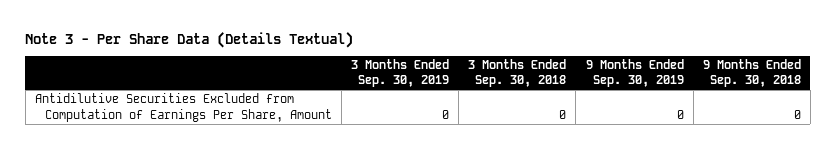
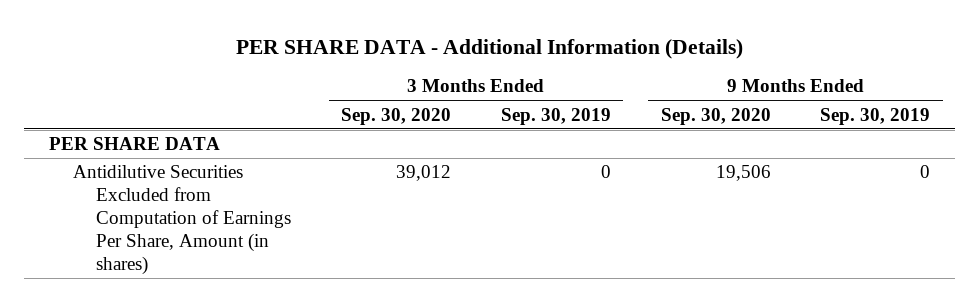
- Note 3 - Per Share Data (Details Textual)
+ PER SHARE DATA - Additional Information (Details)
- | 3 Months Ended Sep. 30, 2019 | 3 Months Ended Sep. 30, 2018 | 9 Months Ended Sep. 30, 2019 | 9 Months Ended Sep. 30, 2018
+ | 3 Months Ended Sep. 30, 2020 | 3 Months Ended Sep. 30, 2019 | 9 Months Ended Sep. 30, 2020 | 9 Months Ended Sep. 30, 2019
- Antidilutive Securities Excluded from Computation of Earnings Per Share, Amount | 0 | 0 | 0 | 0
+ PER SHARE DATA
+ Antidilutive Securities Excluded from Computation of Earnings Per Share, Amount (in shares) | 39,012 | 0 | 19,506 | 0

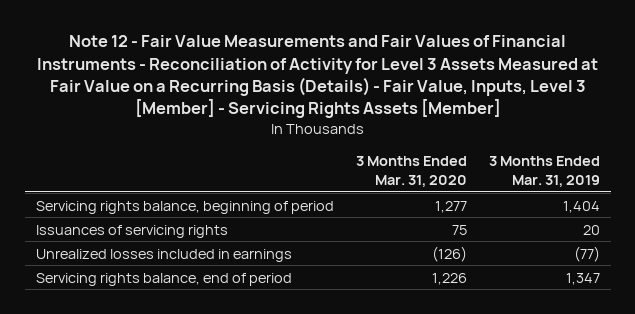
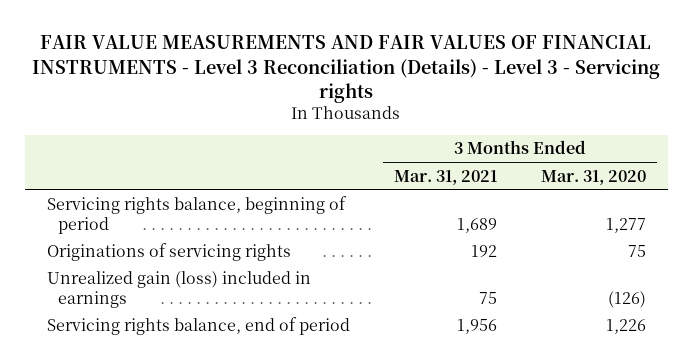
- Note 12 - Fair Value Measurements and Fair Values of Financial Instruments - Reconciliation of Activity for Level 3 Assets Measured at Fair Value on a Recurring Basis (Details) - Fair Value, Inputs, Level 3 [Member] - Servicing Rights Assets [Member]
+ FAIR VALUE MEASUREMENTS AND FAIR VALUES OF FINANCIAL INSTRUMENTS - Level 3 Reconciliation (Details) - Level 3 - Servicing rights
- | 3 Months Ended Mar. 31, 2020 | 3 Months Ended Mar. 31, 2019
+ | 3 Months Ended Mar. 31, 2021 | 3 Months Ended Mar. 31, 2020
- Issuances of servicing rights | 75 | 20
- Unrealized losses included in earnings | (126) | (77)
+ Originations of servicing rights | 192 | 75
+ Unrealized gain (loss) included in earnings | 75 | (126)

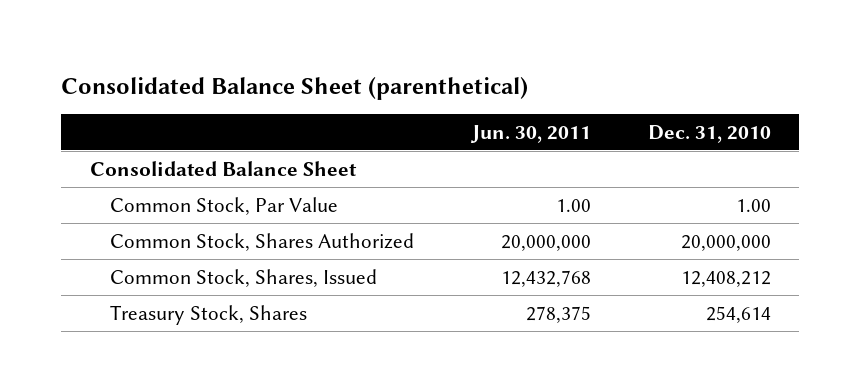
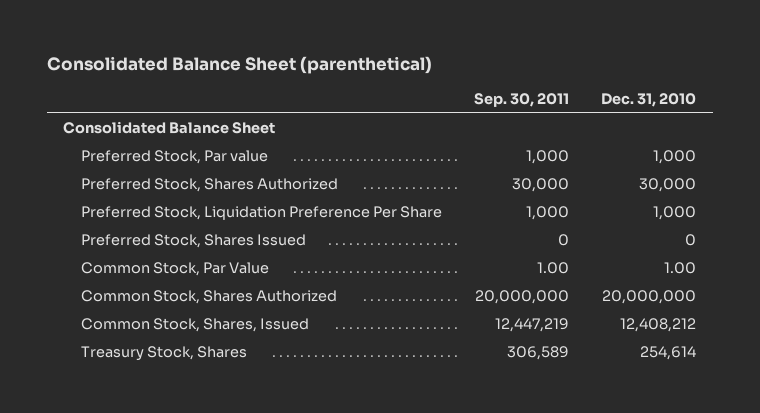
- | Jun. 30, 2011 | Dec. 31, 2010
+ | Sep. 30, 2011 | Dec. 31, 2010
+ Preferred Stock, Par value | 1,000 | 1,000
+ Preferred Stock, Shares Authorized | 30,000 | 30,000
+ Preferred Stock, Liquidation Preference Per Share | 1,000 | 1,000
+ Preferred Stock, Shares Issued | 0 | 0

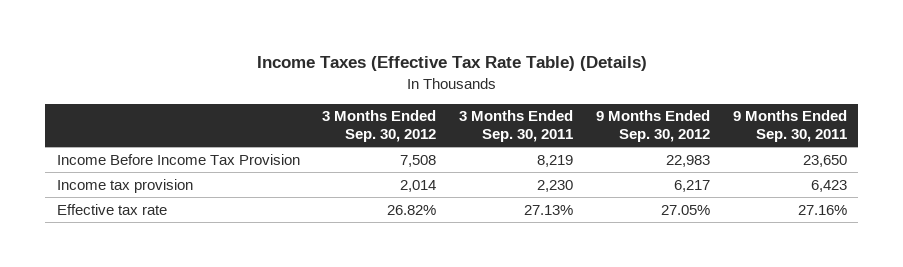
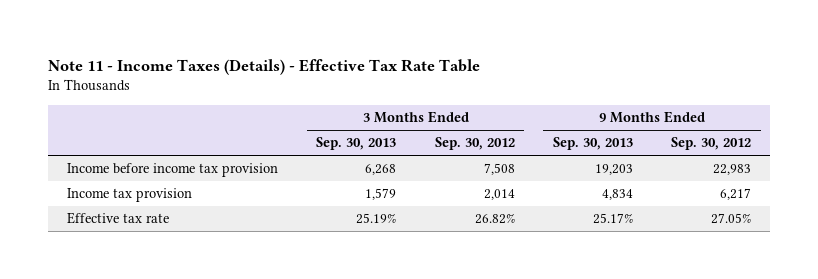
- Income Taxes (Effective Tax Rate Table) (Details)
+ Note 11 - Income Taxes (Details) - Effective Tax Rate Table
- | 3 Months Ended Sep. 30, 2012 | 3 Months Ended Sep. 30, 2011 | 9 Months Ended Sep. 30, 2012 | 9 Months Ended Sep. 30, 2011
+ | 3 Months Ended Sep. 30, 2013 | 3 Months Ended Sep. 30, 2012 | 9 Months Ended Sep. 30, 2013 | 9 Months Ended Sep. 30, 2012
- Income Before Income Tax Provision | 7,508 | 8,219 | 22,983 | 23,650
+ Income before income tax provision | 6,268 | 7,508 | 19,203 | 22,983

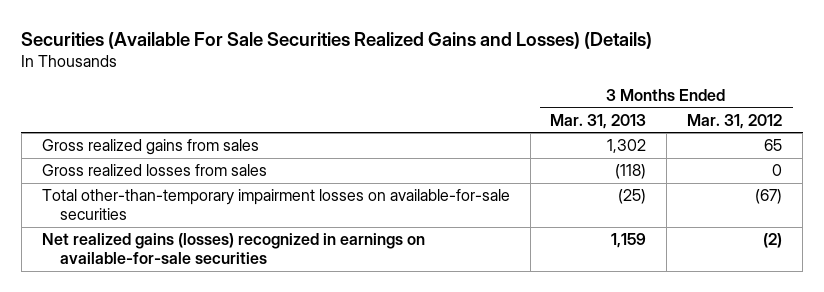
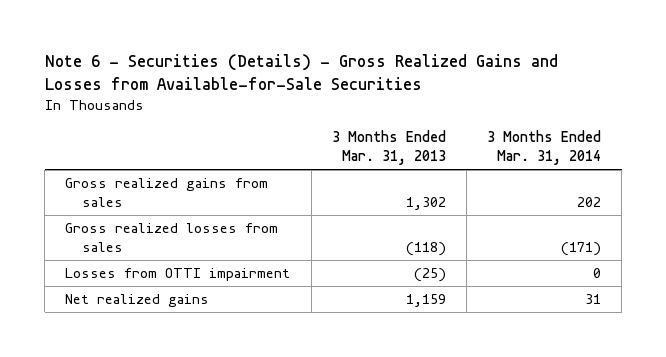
- Securities (Available For Sale Securities Realized Gains and Losses) (Details)
+ Note 6 - Securities (Details) - Gross Realized Gains and Losses from Available-for-Sale Securities
- | 3 Months Ended Mar. 31, 2013 | 3 Months Ended Mar. 31, 2012
+ | 3 Months Ended Mar. 31, 2013 | 3 Months Ended Mar. 31, 2014
- Total other-than-temporary impairment losses on available-for-sale securities | (25) | (67)
- Net realized gains (losses) recognized in earnings on available-for-sale securities | 1,159 | (2)
+ Losses from OTTI impairment | (25) | 0
+ Net realized gains | 1,159 | 31

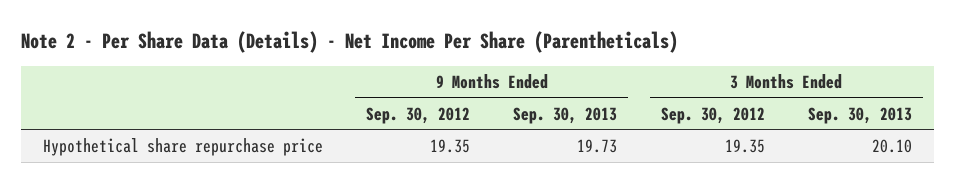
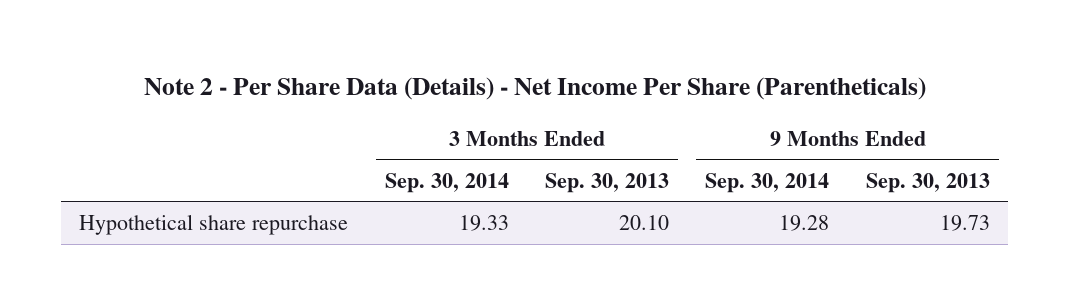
- | 9 Months Ended Sep. 30, 2012 | 9 Months Ended Sep. 30, 2013 | 3 Months Ended Sep. 30, 2012 | 3 Months Ended Sep. 30, 2013
+ | 3 Months Ended Sep. 30, 2014 | 3 Months Ended Sep. 30, 2013 | 9 Months Ended Sep. 30, 2014 | 9 Months Ended Sep. 30, 2013
- Hypothetical share repurchase price | 19.35 | 19.73 | 19.35 | 20.10
+ Hypothetical share repurchase | 19.33 | 20.10 | 19.28 | 19.73

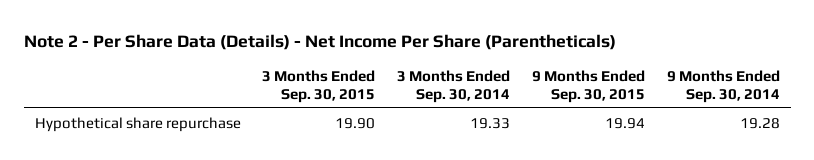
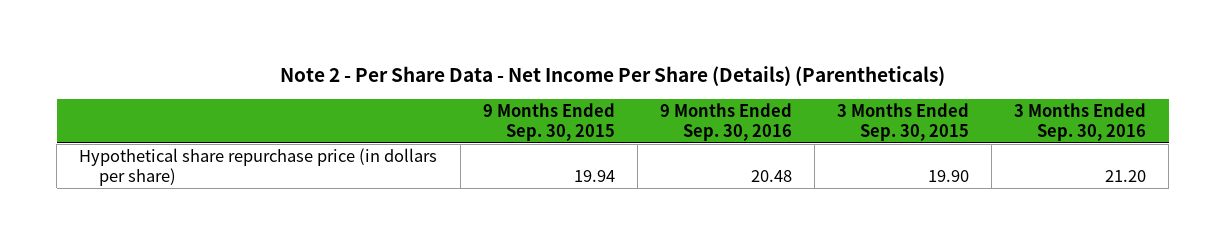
- Note 2 - Per Share Data (Details) - Net Income Per Share (Parentheticals)
+ Note 2 - Per Share Data - Net Income Per Share (Details) (Parentheticals)
- | 3 Months Ended Sep. 30, 2015 | 3 Months Ended Sep. 30, 2014 | 9 Months Ended Sep. 30, 2015 | 9 Months Ended Sep. 30, 2014
+ | 9 Months Ended Sep. 30, 2015 | 9 Months Ended Sep. 30, 2016 | 3 Months Ended Sep. 30, 2015 | 3 Months Ended Sep. 30, 2016
- Hypothetical share repurchase | 19.90 | 19.33 | 19.94 | 19.28
+ Hypothetical share repurchase price (in dollars per share) | 19.94 | 20.48 | 19.90 | 21.20

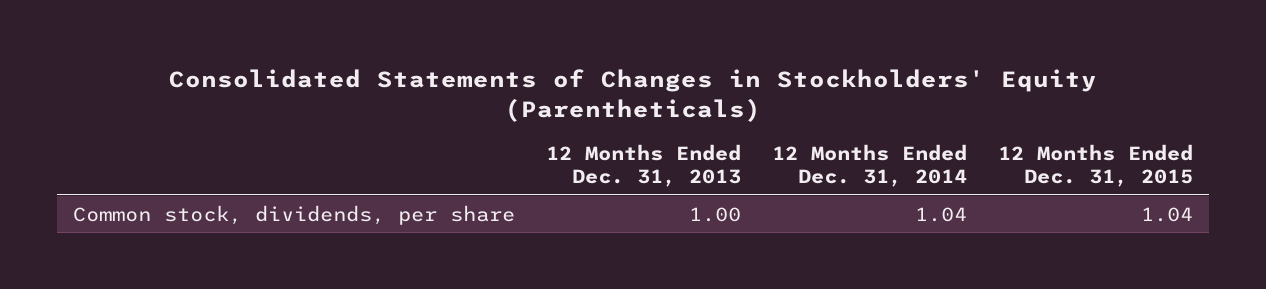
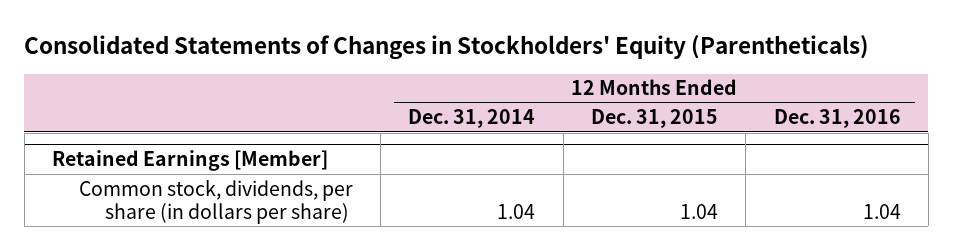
- | 12 Months Ended Dec. 31, 2013 | 12 Months Ended Dec. 31, 2014 | 12 Months Ended Dec. 31, 2015
+ | 12 Months Ended Dec. 31, 2014 | 12 Months Ended Dec. 31, 2015 | 12 Months Ended Dec. 31, 2016
- Common stock, dividends, per share | 1.00 | 1.04 | 1.04
+ Retained Earnings [Member]
+ Common stock, dividends, per share (in dollars per share) | 1.04 | 1.04 | 1.04

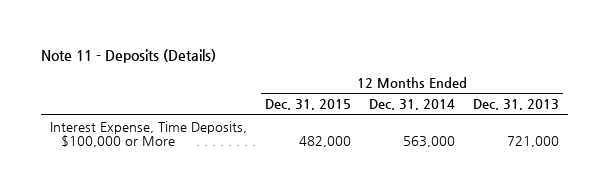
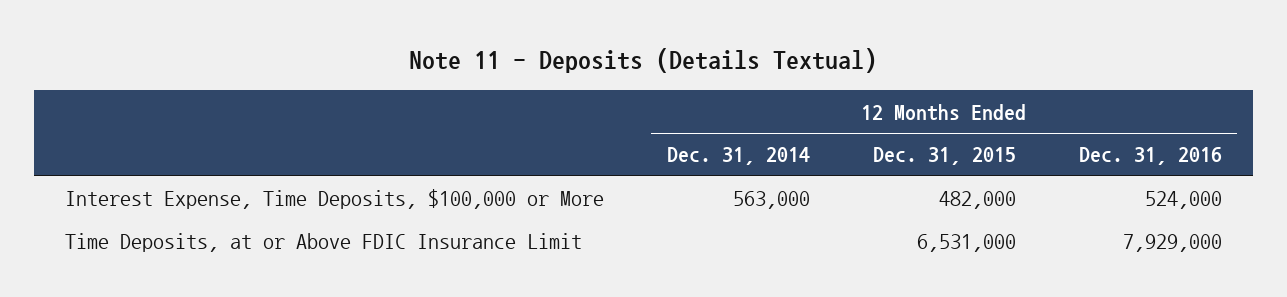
- Note 11 - Deposits (Details)
+ Note 11 - Deposits (Details Textual)
- | 12 Months Ended Dec. 31, 2015 | 12 Months Ended Dec. 31, 2014 | 12 Months Ended Dec. 31, 2013
+ | 12 Months Ended Dec. 31, 2014 | 12 Months Ended Dec. 31, 2015 | 12 Months Ended Dec. 31, 2016
+ Time Deposits, at or Above FDIC Insurance Limit | | 6,531,000 | 7,929,000

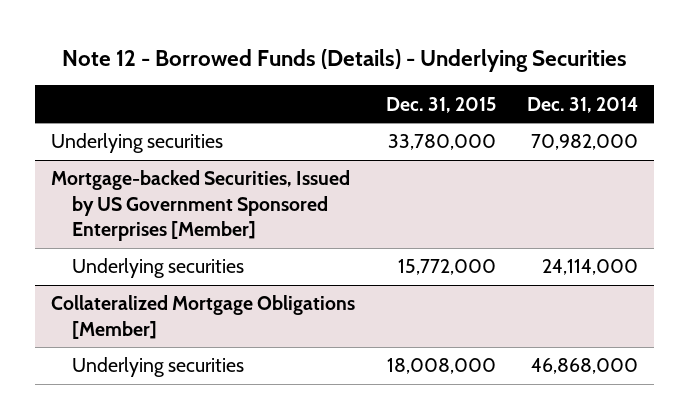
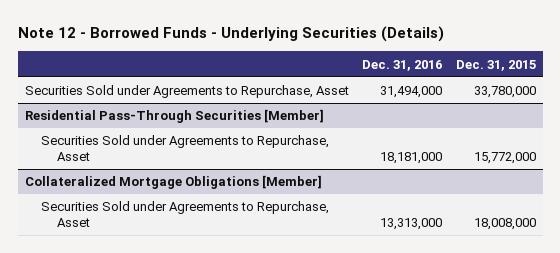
- Note 12 - Borrowed Funds (Details) - Underlying Securities
+ Note 12 - Borrowed Funds - Underlying Securities (Details)
- | Dec. 31, 2015 | Dec. 31, 2014
+ | Dec. 31, 2016 | Dec. 31, 2015
- Underlying securities | 33,780,000 | 70,982,000
- Mortgage-backed Securities, Issued by US Government Sponsored Enterprises [Member]
- Underlying securities | 15,772,000 | 24,114,000
+ Securities Sold under Agreements to Repurchase, Asset | 31,494,000 | 33,780,000
+ Residential Pass-Through Securities [Member]
+ Securities Sold under Agreements to Repurchase, Asset | 18,181,000 | 15,772,000
@ Collateralized Mortgage Obligations [Member]
- Underlying securities | 18,008,000 | 46,868,000
+ Securities Sold under Agreements to Repurchase, Asset | 13,313,000 | 18,008,000

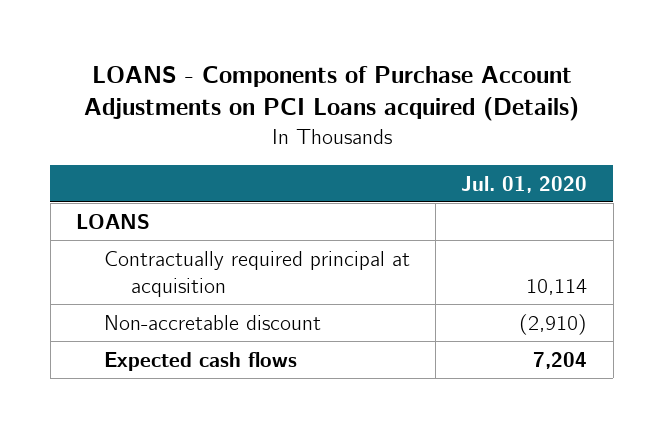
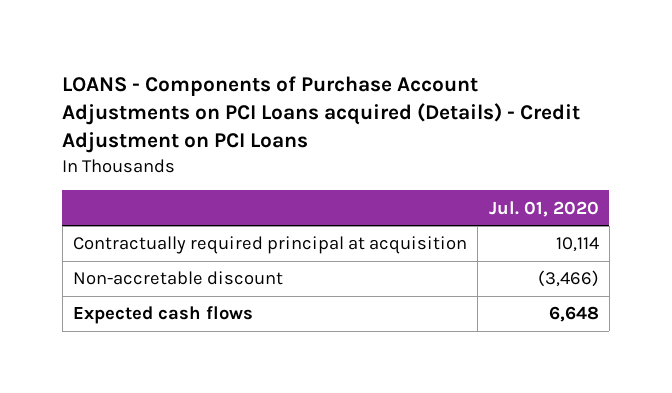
- LOANS - Components of Purchase Account Adjustments on PCI Loans acquired (Details)
+ LOANS - Components of Purchase Account Adjustments on PCI Loans acquired (Details) - Credit Adjustment on PCI Loans
- LOANS
- Non-accretable discount | (2,910)
- Expected cash flows | 7,204
+ Non-accretable discount | (3,466)
+ Expected cash flows | 6,648

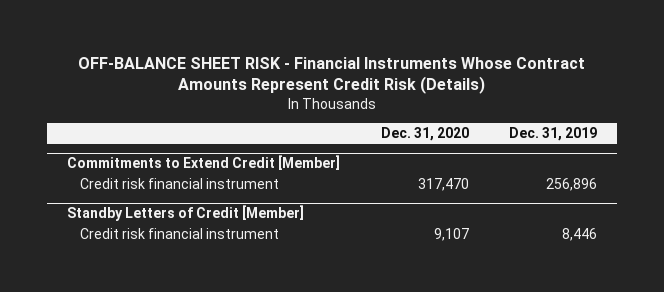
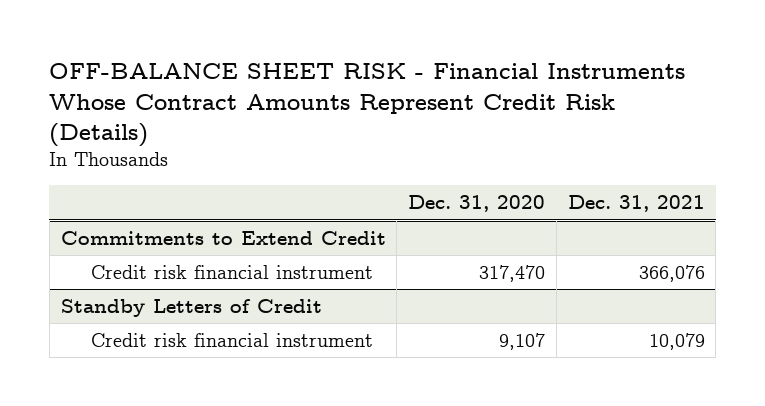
- | Dec. 31, 2020 | Dec. 31, 2019
+ | Dec. 31, 2020 | Dec. 31, 2021
- Commitments to Extend Credit [Member]
+ Commitments to Extend Credit
- Standby Letters of Credit [Member]
+ Standby Letters of Credit

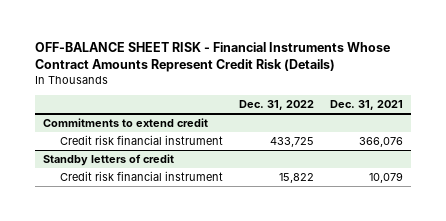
- | Dec. 31, 2020 | Dec. 31, 2021
+ | Dec. 31, 2022 | Dec. 31, 2021
- Commitments to Extend Credit
+ Commitments to extend credit
- Standby Letters of Credit
+ Standby letters of credit

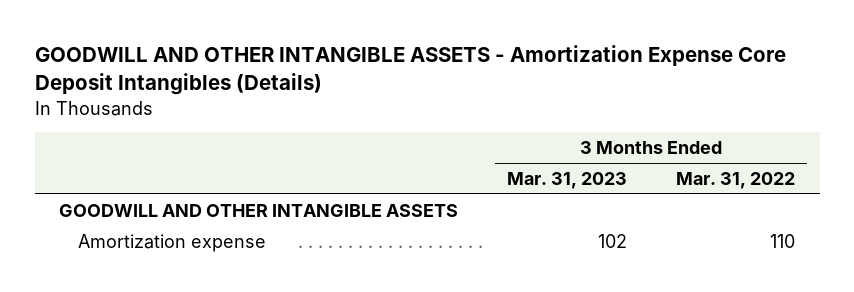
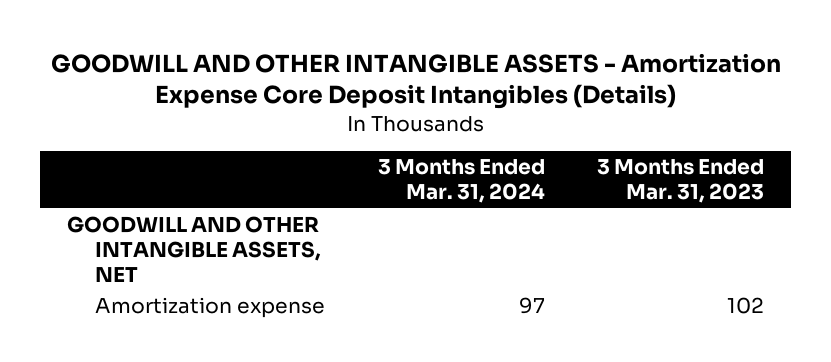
- | 3 Months Ended Mar. 31, 2023 | 3 Months Ended Mar. 31, 2022
+ | 3 Months Ended Mar. 31, 2024 | 3 Months Ended Mar. 31, 2023
- GOODWILL AND OTHER INTANGIBLE ASSETS
+ GOODWILL AND OTHER INTANGIBLE ASSETS, NET

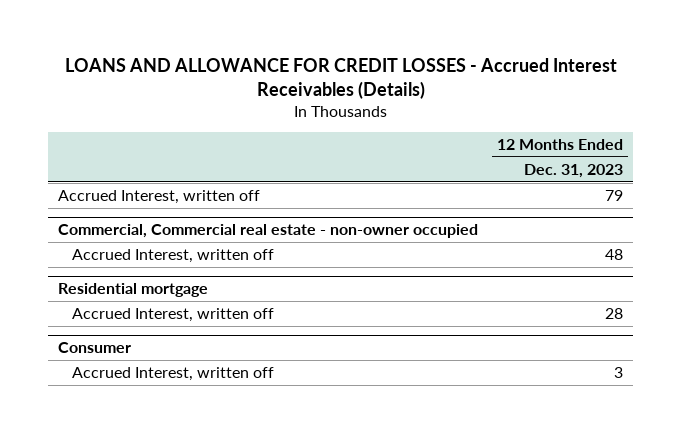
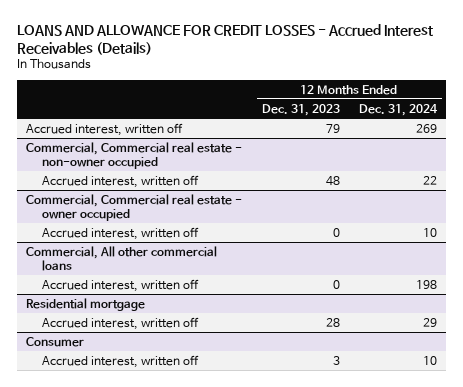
- | 12 Months Ended Dec. 31, 2023
+ | 12 Months Ended Dec. 31, 2023 | 12 Months Ended Dec. 31, 2024
- Accrued Interest, written off | 79
+ Accrued interest, written off | 79 | 269
@ Commercial, Commercial real estate - non-owner occupied
- Accrued Interest, written off | 48
+ Accrued interest, written off | 48 | 22
+ Commercial, Commercial real estate - owner occupied
+ Accrued interest, written off | 0 | 10
+ Commercial, All other commercial loans
+ Accrued interest, written off | 0 | 198
@ Residential mortgage
- Accrued Interest, written off | 28
+ Accrued interest, written off | 28 | 29
@ Consumer
- Accrued Interest, written off | 3
+ Accrued interest, written off | 3 | 10

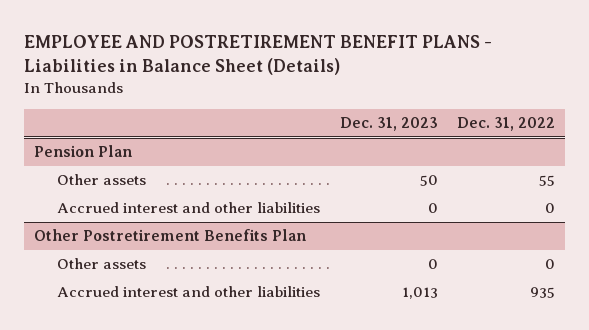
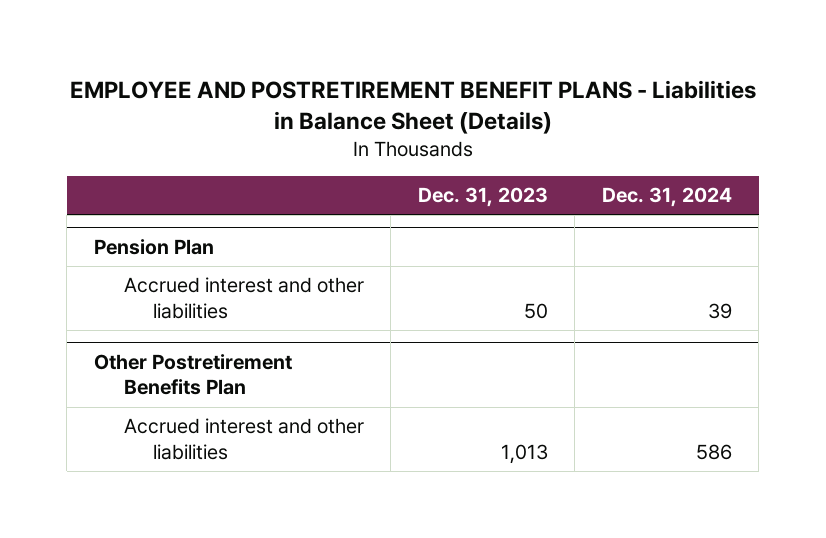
- | Dec. 31, 2023 | Dec. 31, 2022
+ | Dec. 31, 2023 | Dec. 31, 2024
@ Pension Plan
- Other assets | 50 | 55
- Accrued interest and other liabilities | 0 | 0
+ Accrued interest and other liabilities | 50 | 39
@ Other Postretirement Benefits Plan
- Other assets | 0 | 0

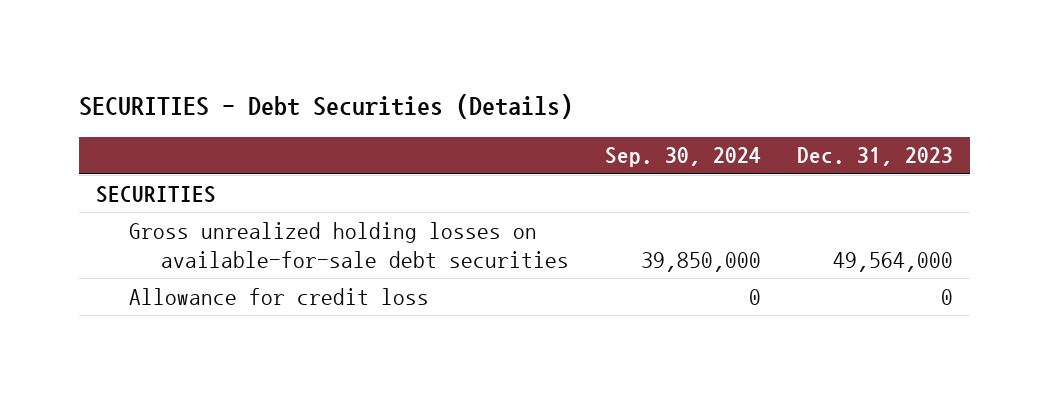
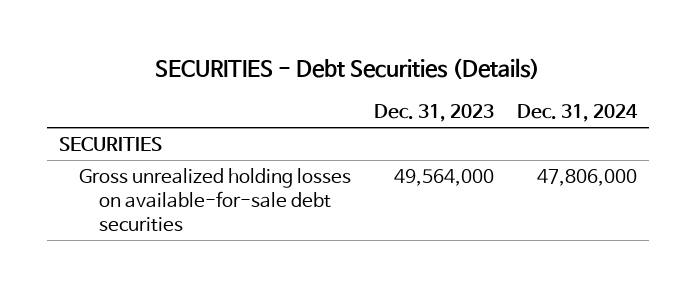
- | Sep. 30, 2024 | Dec. 31, 2023
+ | Dec. 31, 2023 | Dec. 31, 2024
- Allowance for credit loss | 0 | 0

